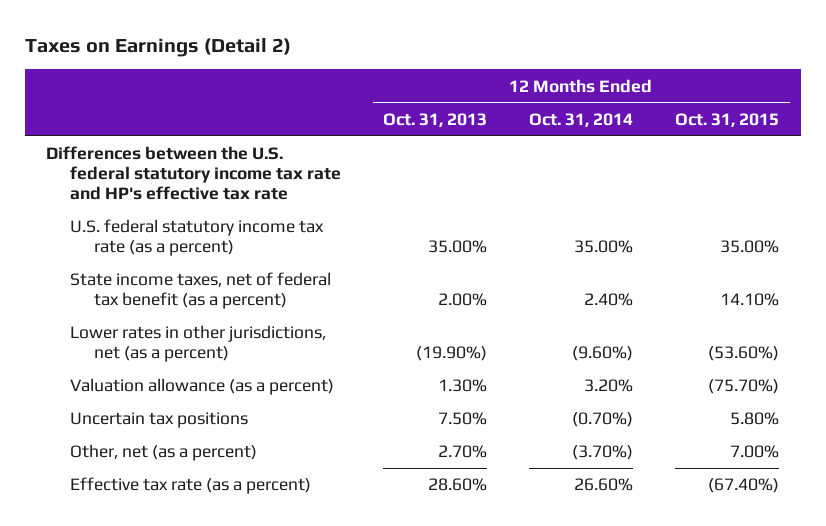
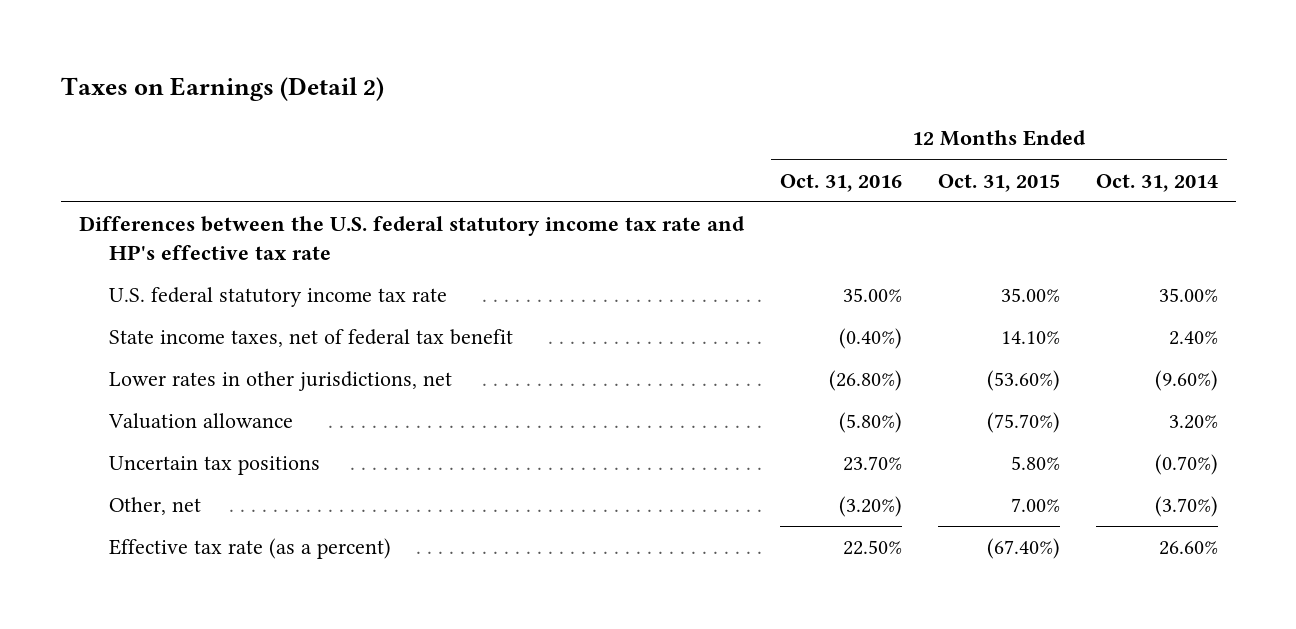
- | 12 Months Ended Oct. 31, 2013 | 12 Months Ended Oct. 31, 2014 | 12 Months Ended Oct. 31, 2015
+ | 12 Months Ended Oct. 31, 2016 | 12 Months Ended Oct. 31, 2015 | 12 Months Ended Oct. 31, 2014
- U.S. federal statutory income tax rate (as a percent) | 35.00% | 35.00% | 35.00%
- State income taxes, net of federal tax benefit (as a percent) | 2.00% | 2.40% | 14.10%
- Lower rates in other jurisdictions, net (as a percent) | (19.90%) | (9.60%) | (53.60%)
- Valuation allowance (as a percent) | 1.30% | 3.20% | (75.70%)
+ U.S. federal statutory income tax rate | 35.00% | 35.00% | 35.00%
+ State income taxes, net of federal tax benefit | (0.40%) | 14.10% | 2.40%
+ Lower rates in other jurisdictions, net | (26.80%) | (53.60%) | (9.60%)
+ Valuation allowance | (5.80%) | (75.70%) | 3.20%
- Other, net (as a percent) | 2.70% | (3.70%) | 7.00%
+ Other, net | (3.20%) | 7.00% | (3.70%)

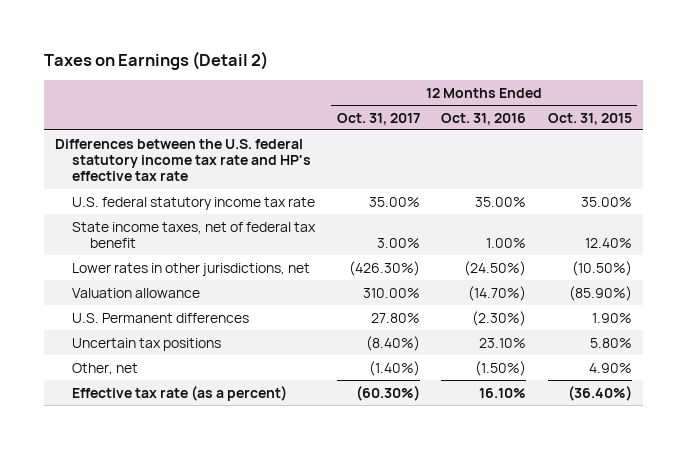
- | 12 Months Ended Oct. 31, 2016 | 12 Months Ended Oct. 31, 2015 | 12 Months Ended Oct. 31, 2014
+ | 12 Months Ended Oct. 31, 2017 | 12 Months Ended Oct. 31, 2016 | 12 Months Ended Oct. 31, 2015
- State income taxes, net of federal tax benefit | (0.40%) | 14.10% | 2.40%
- Lower rates in other jurisdictions, net | (26.80%) | (53.60%) | (9.60%)
- Valuation allowance | (5.80%) | (75.70%) | 3.20%
- Uncertain tax positions | 23.70% | 5.80% | (0.70%)
- Other, net | (3.20%) | 7.00% | (3.70%)
- Effective tax rate (as a percent) | 22.50% | (67.40%) | 26.60%
+ State income taxes, net of federal tax benefit | 3.00% | 1.00% | 12.40%
+ Lower rates in other jurisdictions, net | (426.30%) | (24.50%) | (10.50%)
+ Valuation allowance | 310.00% | (14.70%) | (85.90%)
+ U.S. Permanent differences | 27.80% | (2.30%) | 1.90%
+ Uncertain tax positions | (8.40%) | 23.10% | 5.80%
+ Other, net | (1.40%) | (1.50%) | 4.90%
+ Effective tax rate (as a percent) | (60.30%) | 16.10% | (36.40%)

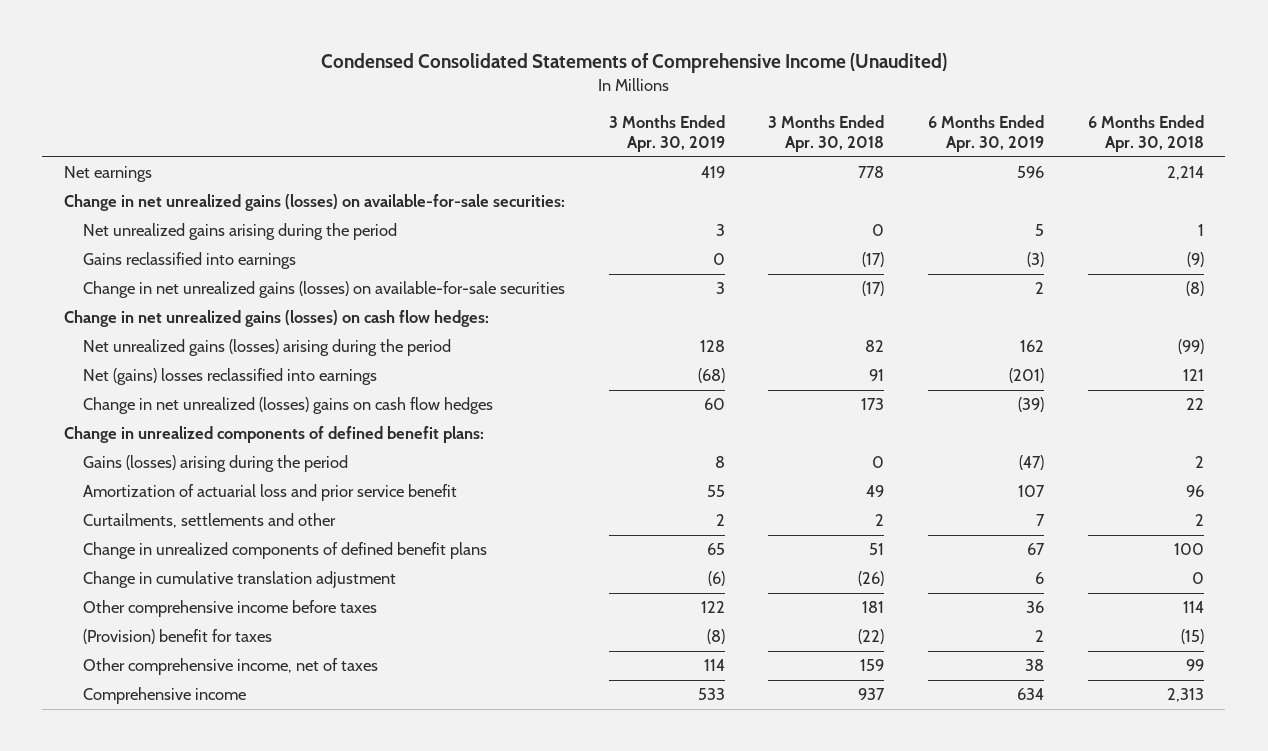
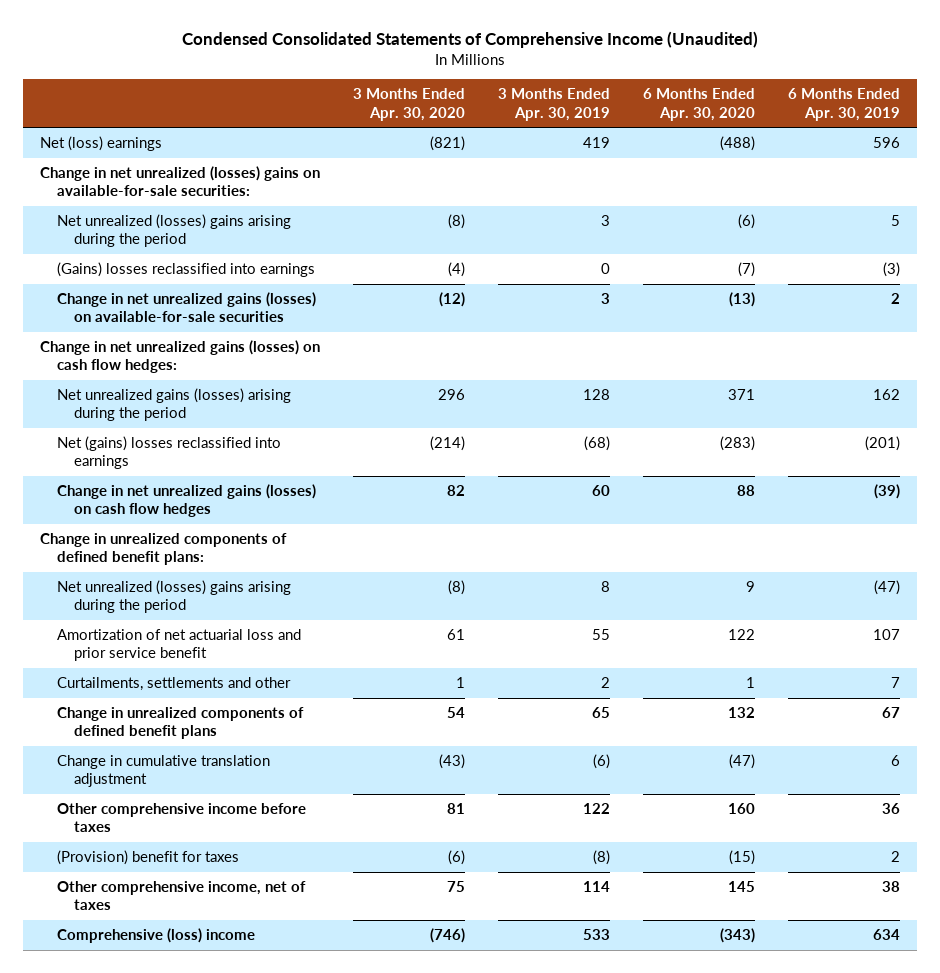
- | 3 Months Ended Apr. 30, 2019 | 3 Months Ended Apr. 30, 2018 | 6 Months Ended Apr. 30, 2019 | 6 Months Ended Apr. 30, 2018
+ | 3 Months Ended Apr. 30, 2020 | 3 Months Ended Apr. 30, 2019 | 6 Months Ended Apr. 30, 2020 | 6 Months Ended Apr. 30, 2019
- Net earnings | 419 | 778 | 596 | 2,214
- Change in net unrealized gains (losses) on available-for-sale securities:
- Net unrealized gains arising during the period | 3 | 0 | 5 | 1
- Gains reclassified into earnings | 0 | (17) | (3) | (9)
+ Net (loss) earnings | (821) | 419 | (488) | 596
+ Change in net unrealized (losses) gains on available-for-sale securities:
+ Net unrealized (losses) gains arising during the period | (8) | 3 | (6) | 5
+ (Gains) losses reclassified into earnings | (4) | 0 | (7) | (3)
- Change in net unrealized (losses) gains on cash flow hedges | 60 | 173 | (39) | 22
+ Change in net unrealized gains (losses) on cash flow hedges | 82 | 60 | 88 | (39)
- Gains (losses) arising during the period | 8 | 0 | (47) | 2
- Amortization of actuarial loss and prior service benefit | 55 | 49 | 107 | 96
+ Net unrealized (losses) gains arising during the period | (8) | 8 | 9 | (47)
+ Amortization of net actuarial loss and prior service benefit | 61 | 55 | 122 | 107
- Comprehensive income | 533 | 937 | 634 | 2,313
+ Comprehensive (loss) income | (746) | 533 | (343) | 634

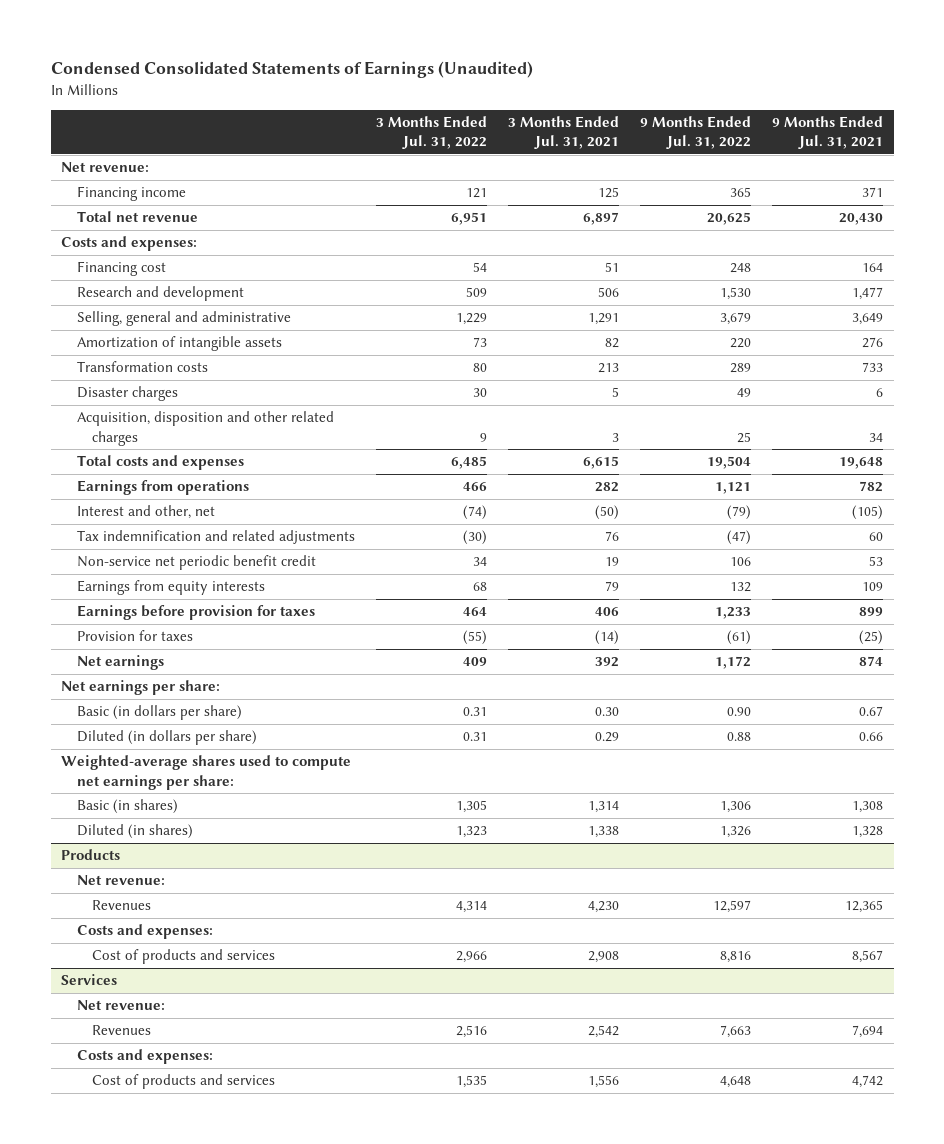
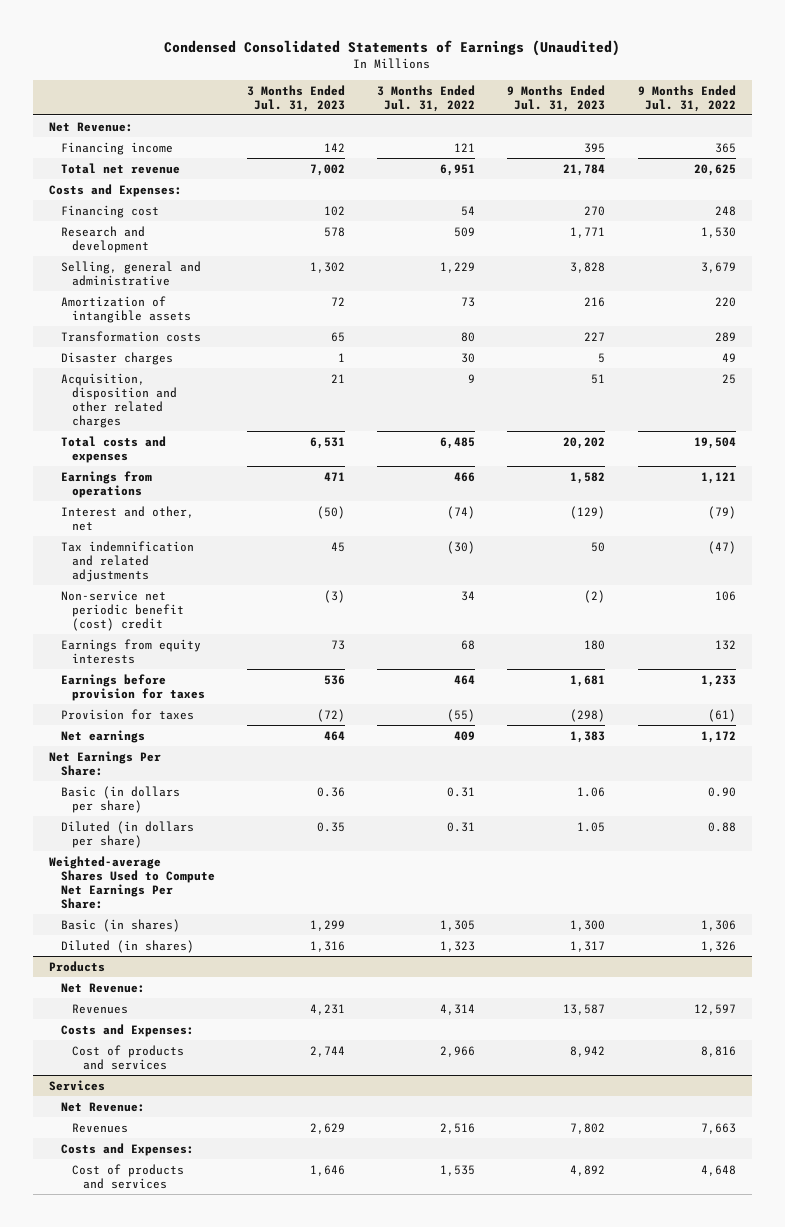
- | 3 Months Ended Jul. 31, 2022 | 3 Months Ended Jul. 31, 2021 | 9 Months Ended Jul. 31, 2022 | 9 Months Ended Jul. 31, 2021
+ | 3 Months Ended Jul. 31, 2023 | 3 Months Ended Jul. 31, 2022 | 9 Months Ended Jul. 31, 2023 | 9 Months Ended Jul. 31, 2022
- Net revenue:
+ Net Revenue:
- Costs and expenses:
+ Costs and Expenses:
- Non-service net periodic benefit credit | 34 | 19 | 106 | 53
+ Non-service net periodic benefit (cost) credit | (3) | 34 | (2) | 106
- Net earnings per share:
+ Net Earnings Per Share:
- Weighted-average shares used to compute net earnings per share:
+ Weighted-average Shares Used to Compute Net Earnings Per Share:
@ Products
- Net revenue:
+ Net Revenue:
- Costs and expenses:
+ Costs and Expenses:
@ Services
- Net revenue:
+ Net Revenue:
- Costs and expenses:
+ Costs and Expenses:

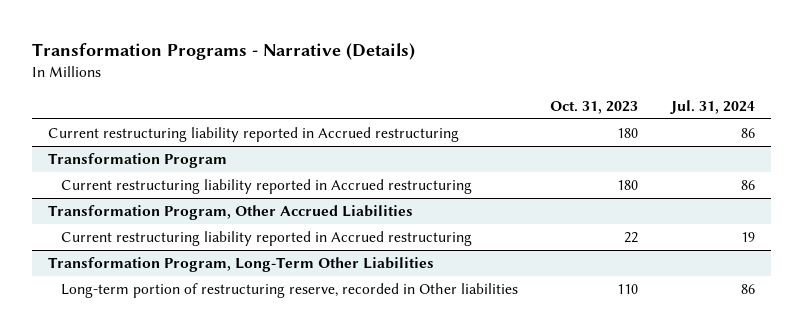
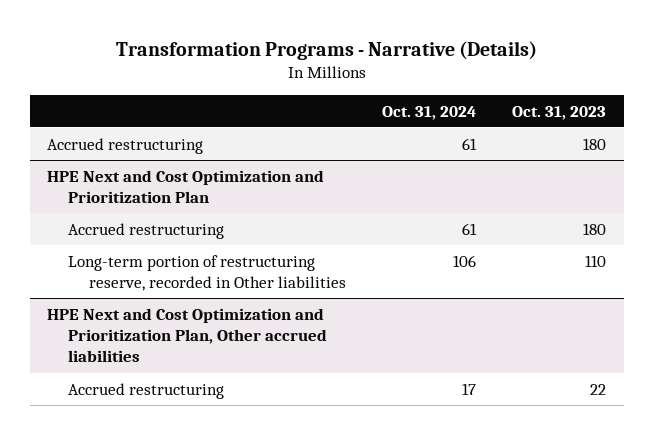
- | Oct. 31, 2023 | Jul. 31, 2024
+ | Oct. 31, 2024 | Oct. 31, 2023
- Current restructuring liability reported in Accrued restructuring | 180 | 86
- Transformation Program
- Current restructuring liability reported in Accrued restructuring | 180 | 86
- Transformation Program, Other Accrued Liabilities
- Current restructuring liability reported in Accrued restructuring | 22 | 19
- Transformation Program, Long-Term Other Liabilities
+ Accrued restructuring | 61 | 180
+ HPE Next and Cost Optimization and Prioritization Plan
+ Accrued restructuring | 61 | 180
+ HPE Next and Cost Optimization and Prioritization Plan, Other accrued liabilities
+ Accrued restructuring | 17 | 22

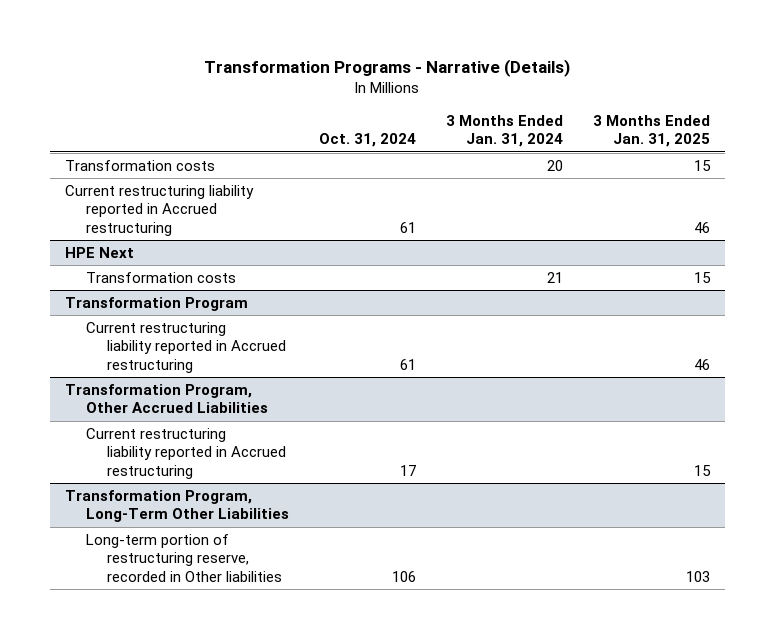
- | Oct. 31, 2024 | Oct. 31, 2023
+ | Oct. 31, 2024 | 3 Months Ended Jan. 31, 2024 | 3 Months Ended Jan. 31, 2025
- Accrued restructuring | 61 | 180
- HPE Next and Cost Optimization and Prioritization Plan
- Accrued restructuring | 61 | 180
+ Transformation costs | | 20 | 15
+ Current restructuring liability reported in Accrued restructuring | 61 | | 46
+ HPE Next
+ Transformation costs | | 21 | 15
+ Transformation Program
+ Current restructuring liability reported in Accrued restructuring | 61 | | 46
+ Transformation Program, Other Accrued Liabilities
+ Current restructuring liability reported in Accrued restructuring | 17 | | 15
+ Transformation Program, Long-Term Other Liabilities
- HPE Next and Cost Optimization and Prioritization Plan, Other accrued liabilities
- Accrued restructuring | 17 | 22

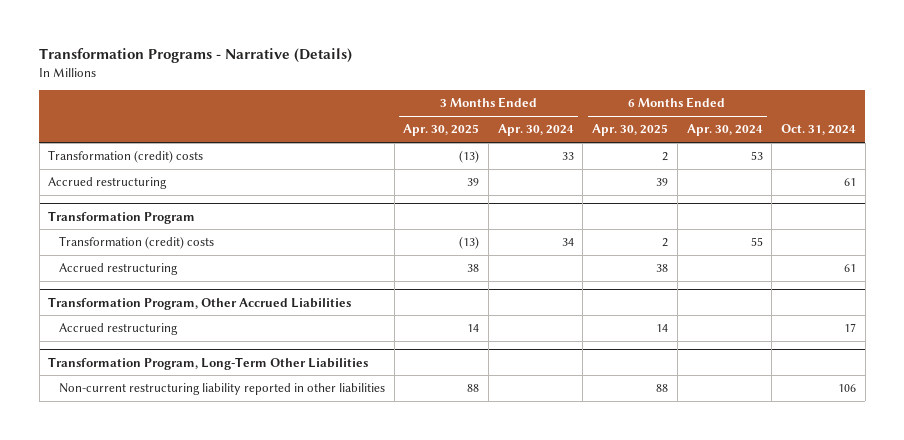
- | Oct. 31, 2024 | 3 Months Ended Jan. 31, 2024 | 3 Months Ended Jan. 31, 2025
+ | 3 Months Ended Apr. 30, 2025 | 3 Months Ended Apr. 30, 2024 | 6 Months Ended Apr. 30, 2025 | 6 Months Ended Apr. 30, 2024 | Oct. 31, 2024
- Transformation costs | | 20 | 15
- Current restructuring liability reported in Accrued restructuring | 61 | | 46
- HPE Next
- Transformation costs | | 21 | 15
+ Transformation (credit) costs | (13) | 33 | 2 | 53 |
+ Accrued restructuring | 39 | | 39 | | 61
@ Transformation Program
- Current restructuring liability reported in Accrued restructuring | 61 | | 46
+ Transformation (credit) costs | (13) | 34 | 2 | 55 |
+ Accrued restructuring | 38 | | 38 | | 61
@ Transformation Program, Other Accrued Liabilities
- Current restructuring liability reported in Accrued restructuring | 17 | | 15
+ Accrued restructuring | 14 | | 14 | | 17
@ Transformation Program, Long-Term Other Liabilities
- Long-term portion of restructuring reserve, recorded in Other liabilities | 106 | | 103
+ Non-current restructuring liability reported in other liabilities | 88 | | 88 | | 106

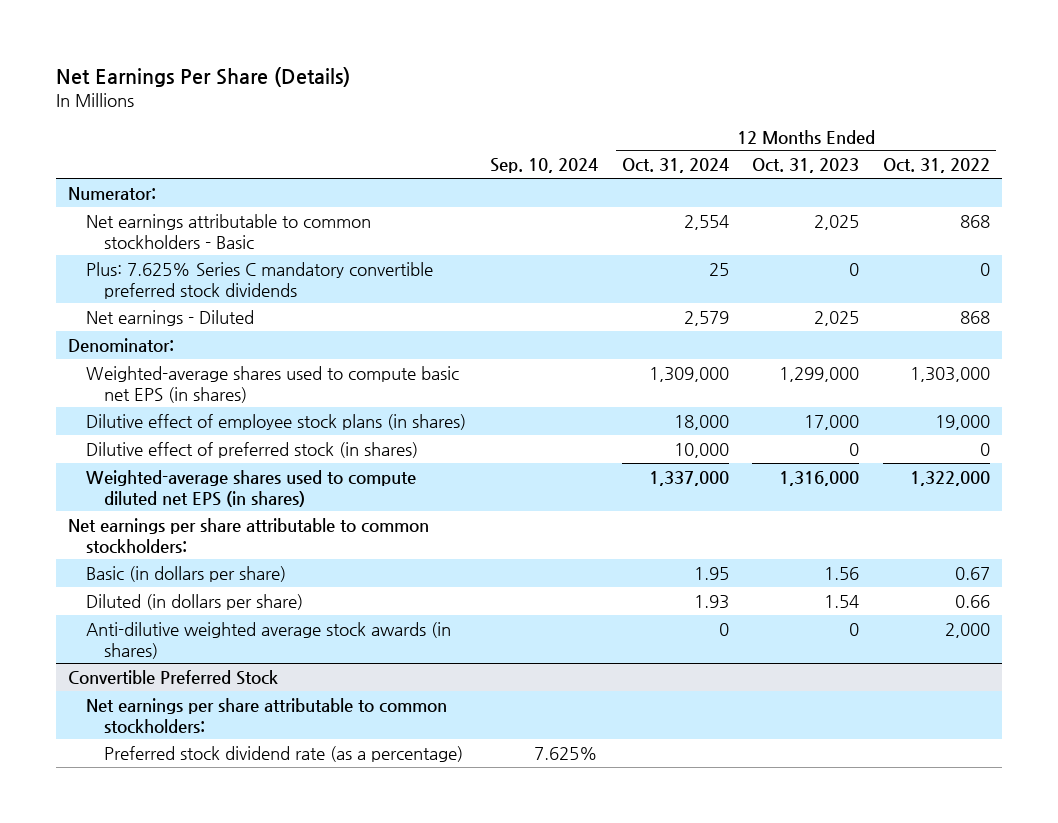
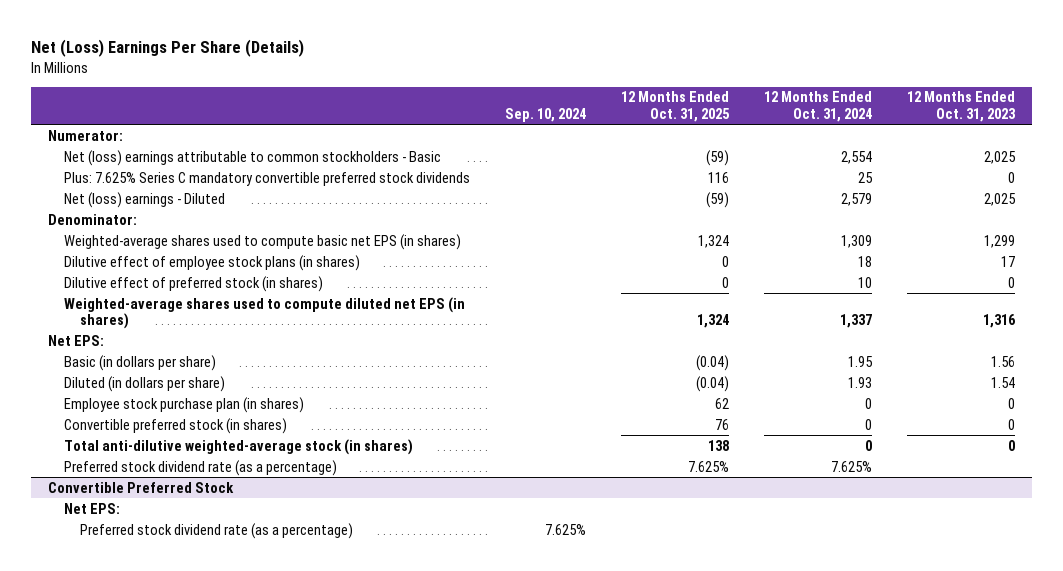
- Net Earnings Per Share (Details)
+ Net (Loss) Earnings Per Share (Details)
- | Sep. 10, 2024 | 12 Months Ended Oct. 31, 2024 | 12 Months Ended Oct. 31, 2023 | 12 Months Ended Oct. 31, 2022
+ | Sep. 10, 2024 | 12 Months Ended Oct. 31, 2025 | 12 Months Ended Oct. 31, 2024 | 12 Months Ended Oct. 31, 2023
- Net earnings attributable to common stockholders - Basic | | 2,554 | 2,025 | 868
+ Net (loss) earnings attributable to common stockholders - Basic | | (59) | 2,554 | 2,025
- Net earnings - Diluted | | 2,579 | 2,025 | 868
+ Net (loss) earnings - Diluted | | (59) | 2,579 | 2,025
- Weighted-average shares used to compute basic net EPS (in shares) | | 1,309,000 | 1,299,000 | 1,303,000
- Dilutive effect of employee stock plans (in shares) | | 18,000 | 17,000 | 19,000
- Dilutive effect of preferred stock (in shares) | | 10,000 | 0 | 0
- Weighted-average shares used to compute diluted net EPS (in shares) | | 1,337,000 | 1,316,000 | 1,322,000
- Net earnings per share attributable to common stockholders:
+ Weighted-average shares used to compute basic net EPS (in shares) | | 1,324 | 1,309 | 1,299
+ Dilutive effect of employee stock plans (in shares) | | 0 | 18 | 17
+ Dilutive effect of preferred stock (in shares) | | 0 | 10 | 0
+ Weighted-average shares used to compute diluted net EPS (in shares) | | 1,324 | 1,337 | 1,316
+ Net EPS:
- Anti-dilutive weighted average stock awards (in shares) | | 0 | 0 | 2,000
+ Employee stock purchase plan (in shares) | | 62 | 0 | 0
+ Convertible preferred stock (in shares) | | 76 | 0 | 0
+ Total anti-dilutive weighted-average stock (in shares) | | 138 | 0 | 0
+ Preferred stock dividend rate (as a percentage) | | 7.625% | 7.625% |
@ Convertible Preferred Stock
- Net earnings per share attributable to common stockholders:
+ Net EPS:

